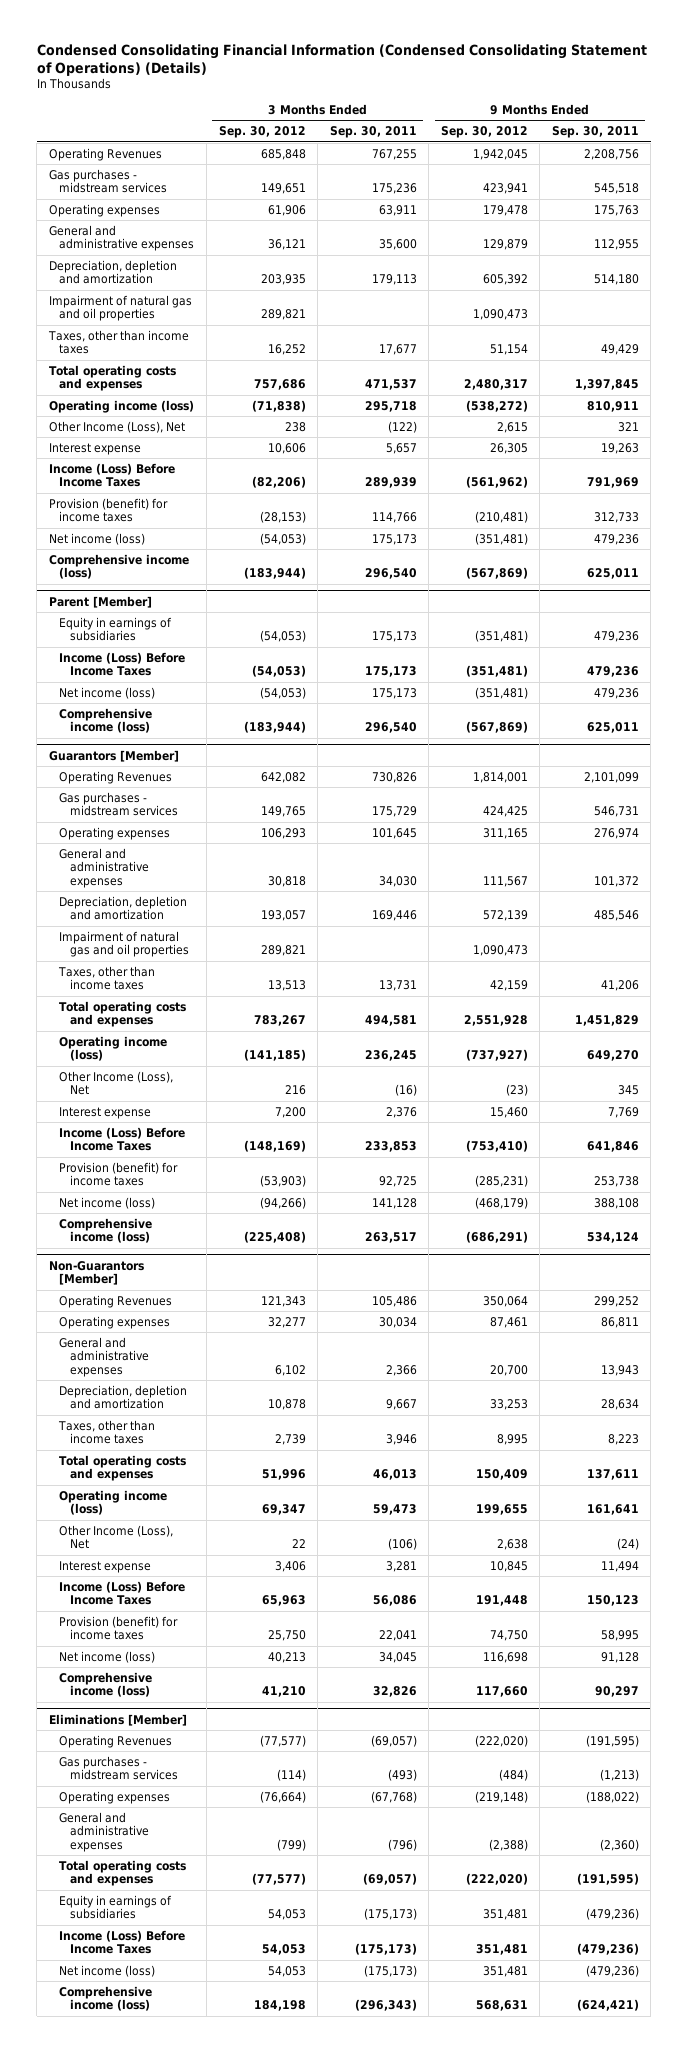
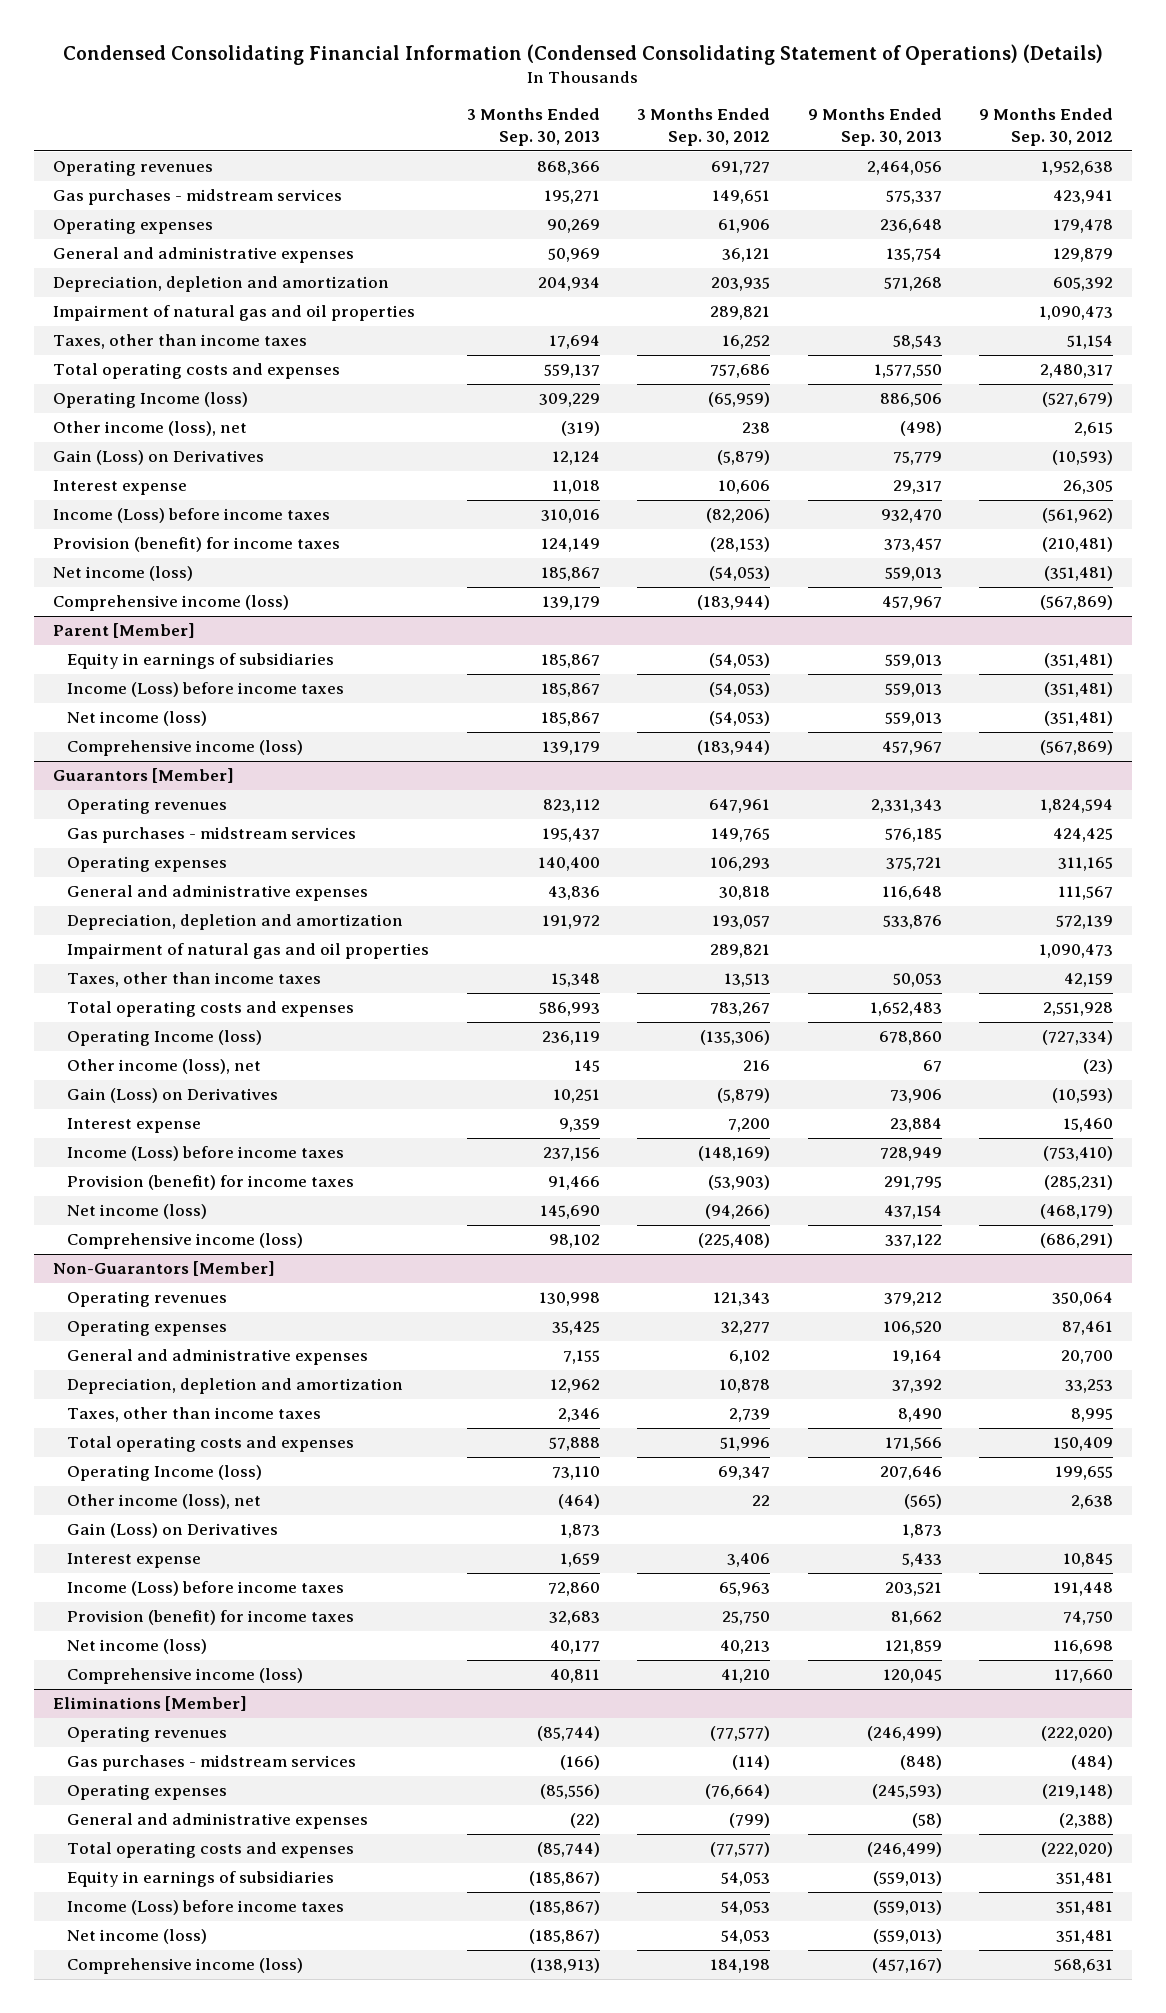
- | 3 Months Ended Sep. 30, 2012 | 3 Months Ended Sep. 30, 2011 | 9 Months Ended Sep. 30, 2012 | 9 Months Ended Sep. 30, 2011
+ | 3 Months Ended Sep. 30, 2013 | 3 Months Ended Sep. 30, 2012 | 9 Months Ended Sep. 30, 2013 | 9 Months Ended Sep. 30, 2012
- Operating Revenues | 685,848 | 767,255 | 1,942,045 | 2,208,756
+ Operating revenues | 868,366 | 691,727 | 2,464,056 | 1,952,638
- Operating income (loss) | (71,838) | 295,718 | (538,272) | 810,911
- Other Income (Loss), Net | 238 | (122) | 2,615 | 321
+ Operating Income (loss) | 309,229 | (65,959) | 886,506 | (527,679)
+ Other income (loss), net | (319) | 238 | (498) | 2,615
+ Gain (Loss) on Derivatives | 12,124 | (5,879) | 75,779 | (10,593)
- Income (Loss) Before Income Taxes | (82,206) | 289,939 | (561,962) | 791,969
+ Income (Loss) before income taxes | 310,016 | (82,206) | 932,470 | (561,962)
@ Parent [Member]
- Income (Loss) Before Income Taxes | (54,053) | 175,173 | (351,481) | 479,236
+ Income (Loss) before income taxes | 185,867 | (54,053) | 559,013 | (351,481)
@ Guarantors [Member]
- Operating Revenues | 642,082 | 730,826 | 1,814,001 | 2,101,099
+ Operating revenues | 823,112 | 647,961 | 2,331,343 | 1,824,594
- Operating income (loss) | (141,185) | 236,245 | (737,927) | 649,270
- Other Income (Loss), Net | 216 | (16) | (23) | 345
+ Operating Income (loss) | 236,119 | (135,306) | 678,860 | (727,334)
+ Other income (loss), net | 145 | 216 | 67 | (23)
+ Gain (Loss) on Derivatives | 10,251 | (5,879) | 73,906 | (10,593)
- Income (Loss) Before Income Taxes | (148,169) | 233,853 | (753,410) | 641,846
+ Income (Loss) before income taxes | 237,156 | (148,169) | 728,949 | (753,410)
@ Non-Guarantors [Member]
- Operating Revenues | 121,343 | 105,486 | 350,064 | 299,252
+ Operating revenues | 130,998 | 121,343 | 379,212 | 350,064
- Operating income (loss) | 69,347 | 59,473 | 199,655 | 161,641
- Other Income (Loss), Net | 22 | (106) | 2,638 | (24)
+ Operating Income (loss) | 73,110 | 69,347 | 207,646 | 199,655
+ Other income (loss), net | (464) | 22 | (565) | 2,638
+ Gain (Loss) on Derivatives | 1,873 | | 1,873 |
- Income (Loss) Before Income Taxes | 65,963 | 56,086 | 191,448 | 150,123
+ Income (Loss) before income taxes | 72,860 | 65,963 | 203,521 | 191,448
@ Eliminations [Member]
- Operating Revenues | (77,577) | (69,057) | (222,020) | (191,595)
+ Operating revenues | (85,744) | (77,577) | (246,499) | (222,020)
- Income (Loss) Before Income Taxes | 54,053 | (175,173) | 351,481 | (479,236)
+ Income (Loss) before income taxes | (185,867) | 54,053 | (559,013) | 351,481

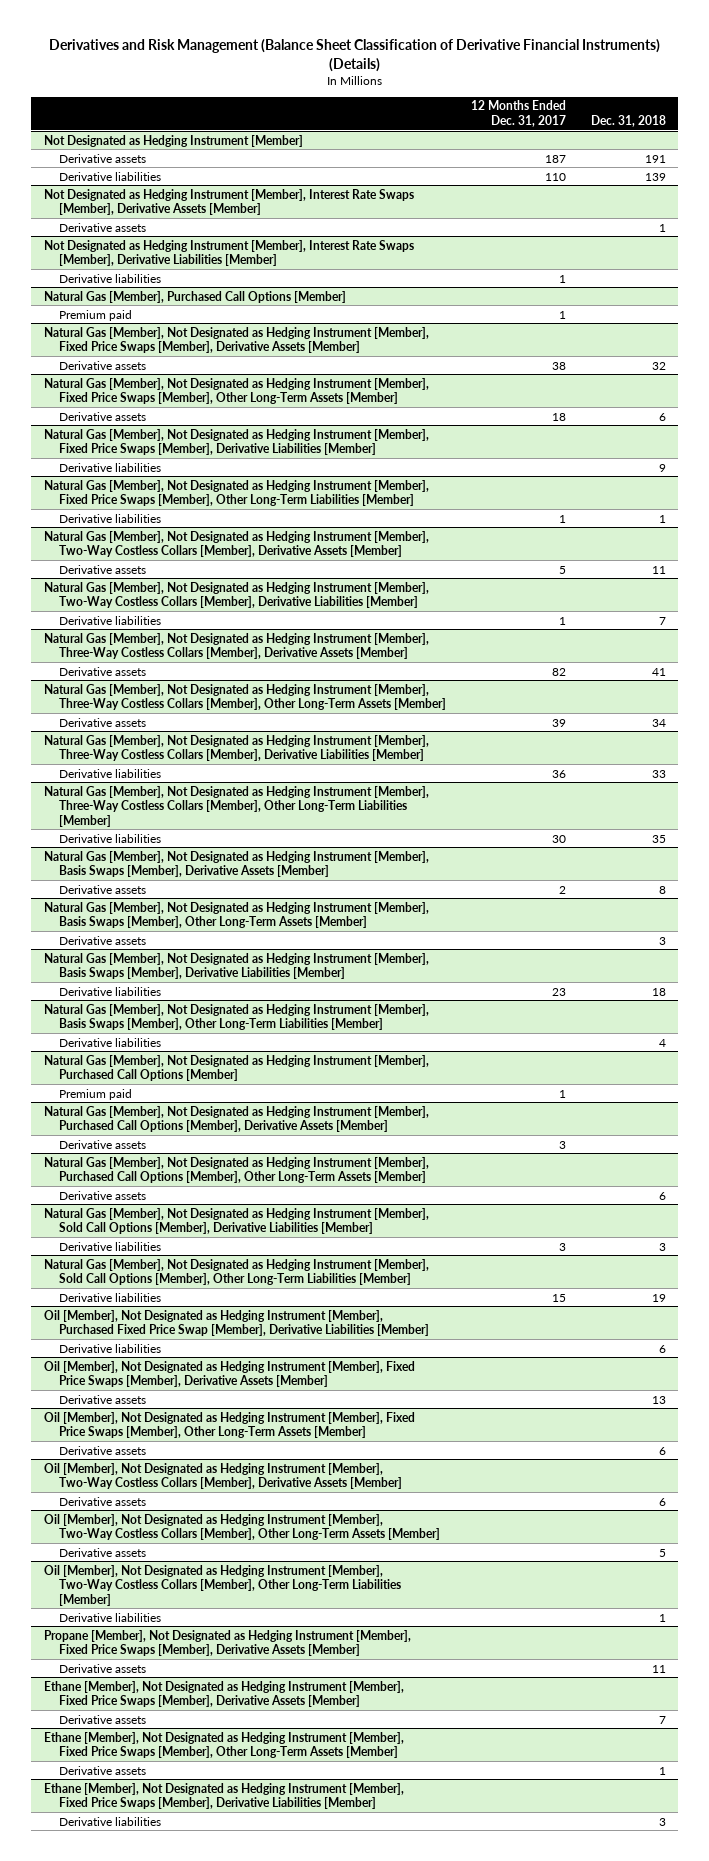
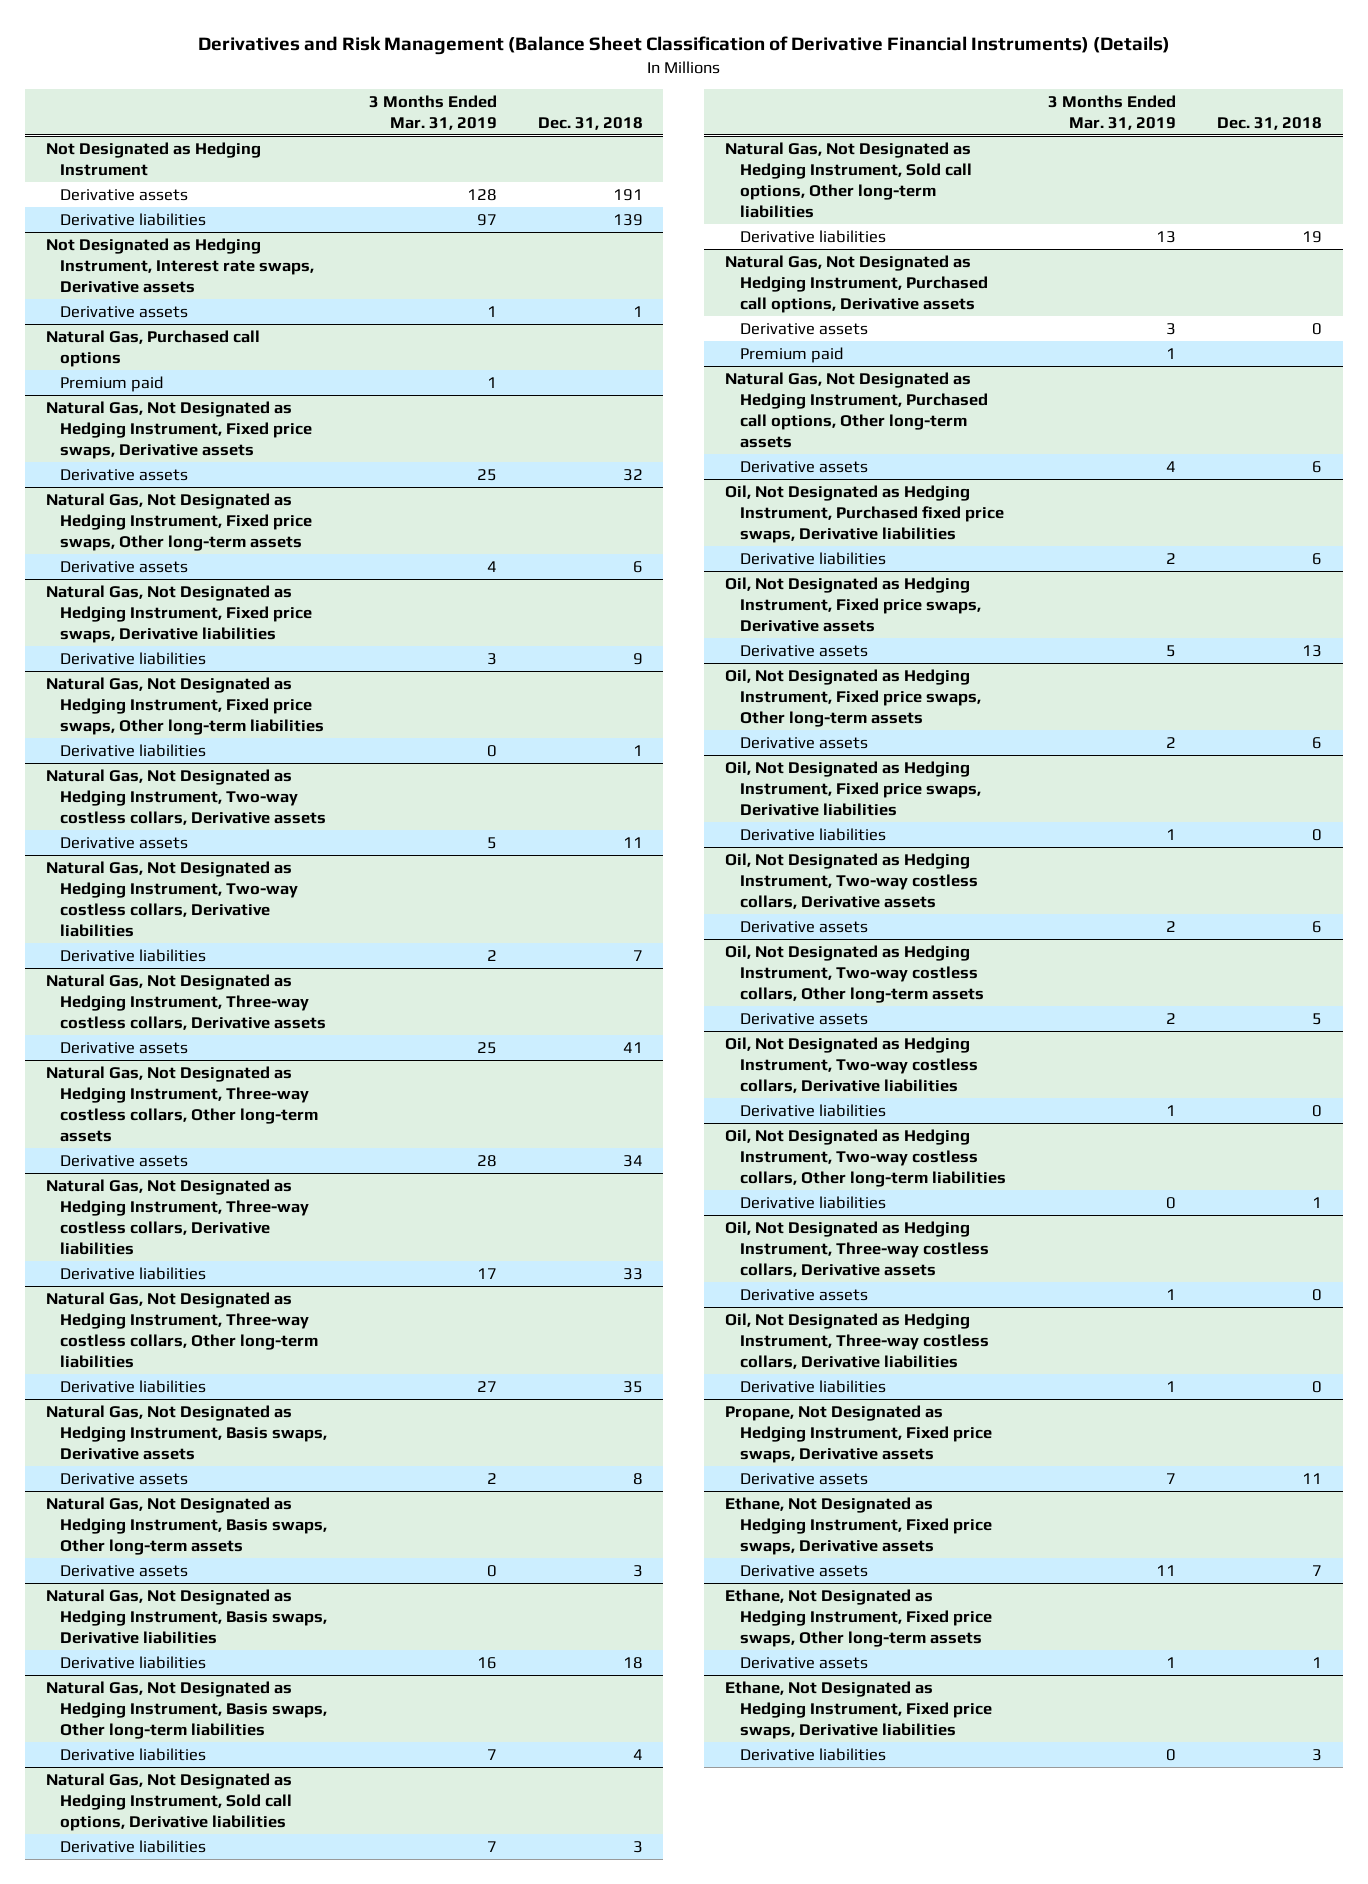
- | 12 Months Ended Dec. 31, 2017 | Dec. 31, 2018
+ | 3 Months Ended Mar. 31, 2019 | Dec. 31, 2018
- Not Designated as Hedging Instrument [Member]
+ Not Designated as Hedging Instrument
- Not Designated as Hedging Instrument [Member], Interest Rate Swaps [Member], Derivative Assets [Member]
+ Not Designated as Hedging Instrument, Interest rate swaps, Derivative assets
- Not Designated as Hedging Instrument [Member], Interest Rate Swaps [Member], Derivative Liabilities [Member]
- Derivative liabilities | 1 |
- Natural Gas [Member], Purchased Call Options [Member]
+ Natural Gas, Purchased call options
- Natural Gas [Member], Not Designated as Hedging Instrument [Member], Fixed Price Swaps [Member], Derivative Assets [Member]
+ Natural Gas, Not Designated as Hedging Instrument, Fixed price swaps, Derivative assets
- Natural Gas [Member], Not Designated as Hedging Instrument [Member], Fixed Price Swaps [Member], Other Long-Term Assets [Member]
+ Natural Gas, Not Designated as Hedging Instrument, Fixed price swaps, Other long-term assets
- Natural Gas [Member], Not Designated as Hedging Instrument [Member], Fixed Price Swaps [Member], Derivative Liabilities [Member]
+ Natural Gas, Not Designated as Hedging Instrument, Fixed price swaps, Derivative liabilities
- Natural Gas [Member], Not Designated as Hedging Instrument [Member], Fixed Price Swaps [Member], Other Long-Term Liabilities [Member]
+ Natural Gas, Not Designated as Hedging Instrument, Fixed price swaps, Other long-term liabilities
- Natural Gas [Member], Not Designated as Hedging Instrument [Member], Two-Way Costless Collars [Member], Derivative Assets [Member]
+ Natural Gas, Not Designated as Hedging Instrument, Two-way costless collars, Derivative assets
- Natural Gas [Member], Not Designated as Hedging Instrument [Member], Two-Way Costless Collars [Member], Derivative Liabilities [Member]
+ Natural Gas, Not Designated as Hedging Instrument, Two-way costless collars, Derivative liabilities
- Natural Gas [Member], Not Designated as Hedging Instrument [Member], Three-Way Costless Collars [Member], Derivative Assets [Member]
+ Natural Gas, Not Designated as Hedging Instrument, Three-way costless collars, Derivative assets
- Natural Gas [Member], Not Designated as Hedging Instrument [Member], Three-Way Costless Collars [Member], Other Long-Term Assets [Member]
+ Natural Gas, Not Designated as Hedging Instrument, Three-way costless collars, Other long-term assets
- Natural Gas [Member], Not Designated as Hedging Instrument [Member], Three-Way Costless Collars [Member], Derivative Liabilities [Member]
+ Natural Gas, Not Designated as Hedging Instrument, Three-way costless collars, Derivative liabilities
- Natural Gas [Member], Not Designated as Hedging Instrument [Member], Three-Way Costless Collars [Member], Other Long-Term Liabilities [Member]
+ Natural Gas, Not Designated as Hedging Instrument, Three-way costless collars, Other long-term liabilities
- Natural Gas [Member], Not Designated as Hedging Instrument [Member], Basis Swaps [Member], Derivative Assets [Member]
+ Natural Gas, Not Designated as Hedging Instrument, Basis swaps, Derivative assets
- Natural Gas [Member], Not Designated as Hedging Instrument [Member], Basis Swaps [Member], Other Long-Term Assets [Member]
+ Natural Gas, Not Designated as Hedging Instrument, Basis swaps, Other long-term assets
- Natural Gas [Member], Not Designated as Hedging Instrument [Member], Basis Swaps [Member], Derivative Liabilities [Member]
+ Natural Gas, Not Designated as Hedging Instrument, Basis swaps, Derivative liabilities
- Natural Gas [Member], Not Designated as Hedging Instrument [Member], Basis Swaps [Member], Other Long-Term Liabilities [Member]
+ Natural Gas, Not Designated as Hedging Instrument, Basis swaps, Other long-term liabilities
- Natural Gas [Member], Not Designated as Hedging Instrument [Member], Purchased Call Options [Member]
- Premium paid | 1 |
- Natural Gas [Member], Not Designated as Hedging Instrument [Member], Purchased Call Options [Member], Derivative Assets [Member]
- Derivative assets | 3 |
- Natural Gas [Member], Not Designated as Hedging Instrument [Member], Purchased Call Options [Member], Other Long-Term Assets [Member]
- Derivative assets | | 6
- Natural Gas [Member], Not Designated as Hedging Instrument [Member], Sold Call Options [Member], Derivative Liabilities [Member]
+ Natural Gas, Not Designated as Hedging Instrument, Sold call options, Derivative liabilities
- Natural Gas [Member], Not Designated as Hedging Instrument [Member], Sold Call Options [Member], Other Long-Term Liabilities [Member]
+ Natural Gas, Not Designated as Hedging Instrument, Sold call options, Other long-term liabilities
- Oil [Member], Not Designated as Hedging Instrument [Member], Purchased Fixed Price Swap [Member], Derivative Liabilities [Member]
+ Natural Gas, Not Designated as Hedging Instrument, Purchased call options, Derivative assets
+ Derivative assets | 3 | 0
+ Premium paid | 1 |
+ Natural Gas, Not Designated as Hedging Instrument, Purchased call options, Other long-term assets
+ Derivative assets | 4 | 6
+ Oil, Not Designated as Hedging Instrument, Purchased fixed price swaps, Derivative liabilities
- Oil [Member], Not Designated as Hedging Instrument [Member], Fixed Price Swaps [Member], Derivative Assets [Member]
+ Oil, Not Designated as Hedging Instrument, Fixed price swaps, Derivative assets
- Oil [Member], Not Designated as Hedging Instrument [Member], Fixed Price Swaps [Member], Other Long-Term Assets [Member]
+ Oil, Not Designated as Hedging Instrument, Fixed price swaps, Other long-term assets
- Oil [Member], Not Designated as Hedging Instrument [Member], Two-Way Costless Collars [Member], Derivative Assets [Member]
+ Oil, Not Designated as Hedging Instrument, Fixed price swaps, Derivative liabilities
+ Derivative liabilities | 1 | 0
+ Oil, Not Designated as Hedging Instrument, Two-way costless collars, Derivative assets
- Oil [Member], Not Designated as Hedging Instrument [Member], Two-Way Costless Collars [Member], Other Long-Term Assets [Member]
+ Oil, Not Designated as Hedging Instrument, Two-way costless collars, Other long-term assets
- Oil [Member], Not Designated as Hedging Instrument [Member], Two-Way Costless Collars [Member], Other Long-Term Liabilities [Member]
+ Oil, Not Designated as Hedging Instrument, Two-way costless collars, Derivative liabilities
+ Derivative liabilities | 1 | 0
+ Oil, Not Designated as Hedging Instrument, Two-way costless collars, Other long-term liabilities
- Propane [Member], Not Designated as Hedging Instrument [Member], Fixed Price Swaps [Member], Derivative Assets [Member]
+ Oil, Not Designated as Hedging Instrument, Three-way costless collars, Derivative assets
+ Derivative assets | 1 | 0
+ Oil, Not Designated as Hedging Instrument, Three-way costless collars, Derivative liabilities
+ Derivative liabilities | 1 | 0
+ Propane, Not Designated as Hedging Instrument, Fixed price swaps, Derivative assets
- Ethane [Member], Not Designated as Hedging Instrument [Member], Fixed Price Swaps [Member], Derivative Assets [Member]
+ Ethane, Not Designated as Hedging Instrument, Fixed price swaps, Derivative assets
- Ethane [Member], Not Designated as Hedging Instrument [Member], Fixed Price Swaps [Member], Other Long-Term Assets [Member]
+ Ethane, Not Designated as Hedging Instrument, Fixed price swaps, Other long-term assets
- Ethane [Member], Not Designated as Hedging Instrument [Member], Fixed Price Swaps [Member], Derivative Liabilities [Member]
+ Ethane, Not Designated as Hedging Instrument, Fixed price swaps, Derivative liabilities

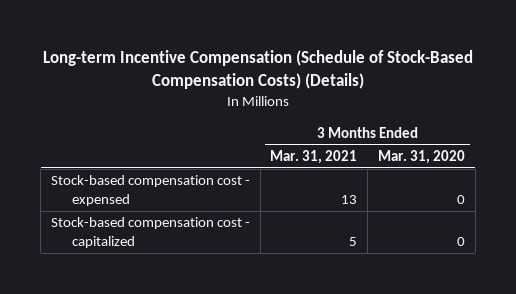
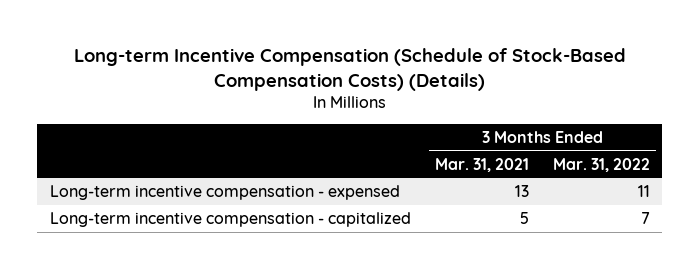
- | 3 Months Ended Mar. 31, 2021 | 3 Months Ended Mar. 31, 2020
+ | 3 Months Ended Mar. 31, 2021 | 3 Months Ended Mar. 31, 2022
- Stock-based compensation cost - expensed | 13 | 0
- Stock-based compensation cost - capitalized | 5 | 0
+ Long-term incentive compensation - expensed | 13 | 11
+ Long-term incentive compensation - capitalized | 5 | 7

